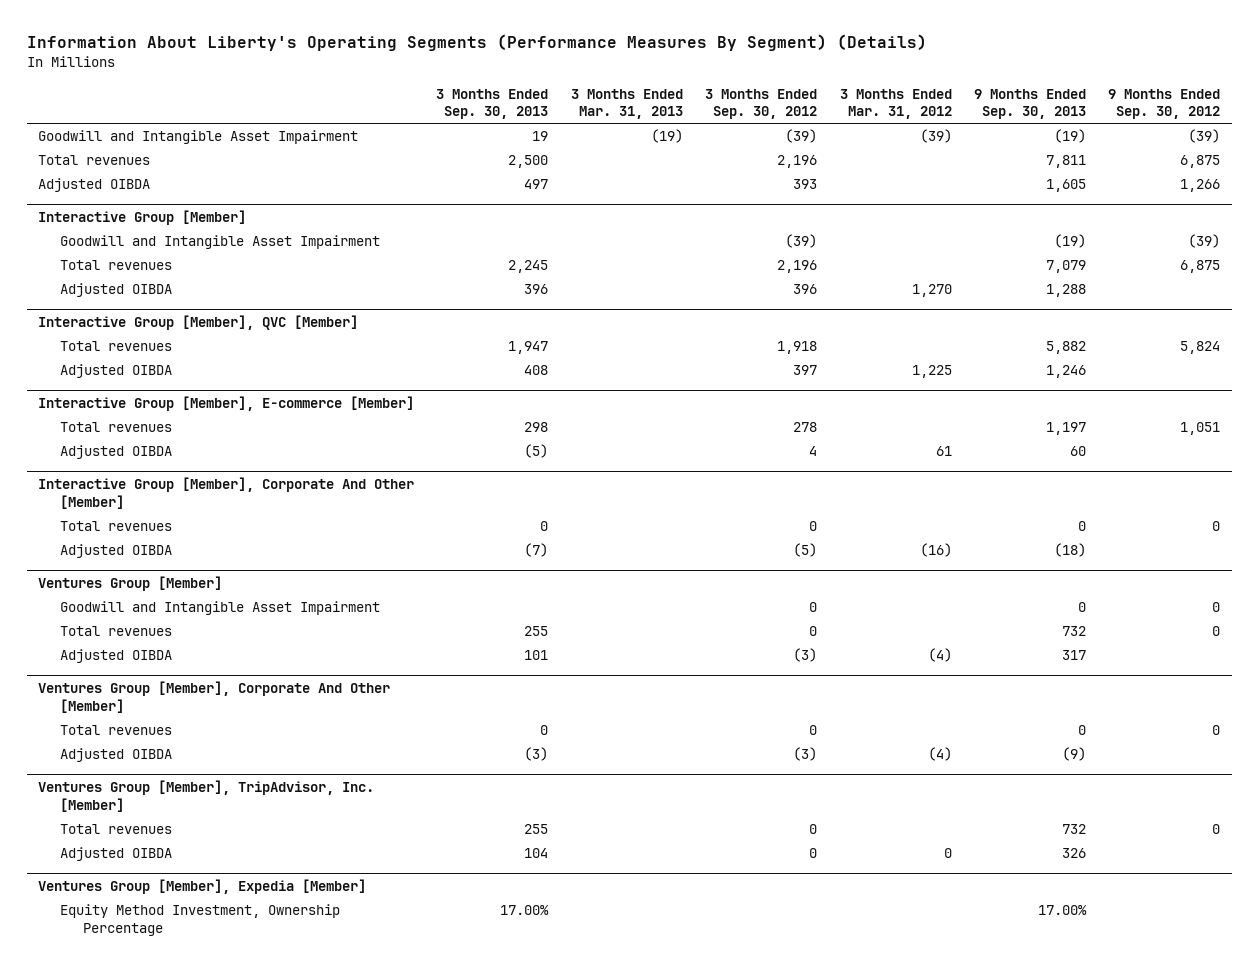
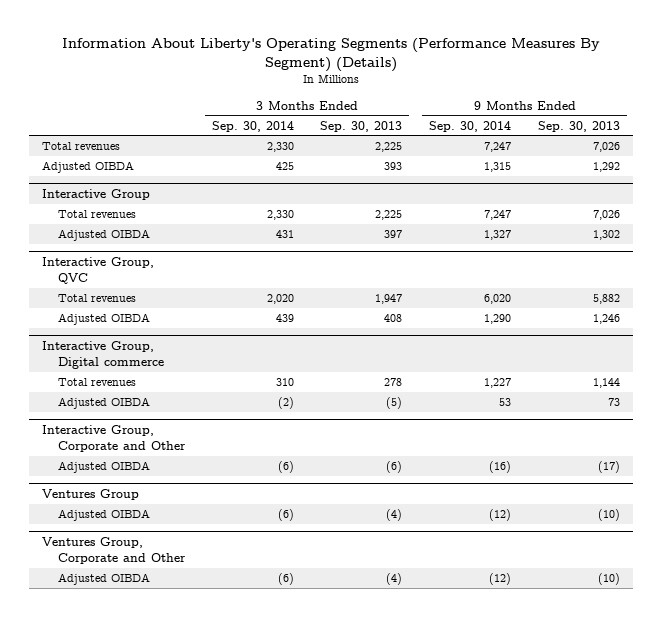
- | 3 Months Ended Sep. 30, 2013 | 3 Months Ended Mar. 31, 2013 | 3 Months Ended Sep. 30, 2012 | 3 Months Ended Mar. 31, 2012 | 9 Months Ended Sep. 30, 2013 | 9 Months Ended Sep. 30, 2012
+ | 3 Months Ended Sep. 30, 2014 | 3 Months Ended Sep. 30, 2013 | 9 Months Ended Sep. 30, 2014 | 9 Months Ended Sep. 30, 2013
- Goodwill and Intangible Asset Impairment | 19 | (19) | (39) | (39) | (19) | (39)
- Total revenues | 2,500 | | 2,196 | | 7,811 | 6,875
- Adjusted OIBDA | 497 | | 393 | | 1,605 | 1,266
- Interactive Group [Member]
- Goodwill and Intangible Asset Impairment | | | (39) | | (19) | (39)
- Total revenues | 2,245 | | 2,196 | | 7,079 | 6,875
- Adjusted OIBDA | 396 | | 396 | 1,270 | 1,288 |
- Interactive Group [Member], QVC [Member]
+ Total revenues | 2,330 | 2,225 | 7,247 | 7,026
+ Adjusted OIBDA | 425 | 393 | 1,315 | 1,292
+ Interactive Group
+ Total revenues | 2,330 | 2,225 | 7,247 | 7,026
+ Adjusted OIBDA | 431 | 397 | 1,327 | 1,302
+ Interactive Group, QVC
- Interactive Group [Member], E-commerce [Member]
- Total revenues | 298 | | 278 | | 1,197 | 1,051
- Adjusted OIBDA | (5) | | 4 | 61 | 60 |
- Interactive Group [Member], Corporate And Other [Member]
- Total revenues | 0 | | 0 | | 0 | 0
- Adjusted OIBDA | (7) | | (5) | (16) | (18) |
- Ventures Group [Member]
- Goodwill and Intangible Asset Impairment | | | 0 | | 0 | 0
- Total revenues | 255 | | 0 | | 732 | 0
- Adjusted OIBDA | 101 | | (3) | (4) | 317 |
- Ventures Group [Member], Corporate And Other [Member]
- Total revenues | 0 | | 0 | | 0 | 0
- Adjusted OIBDA | (3) | | (3) | (4) | (9) |
- Ventures Group [Member], TripAdvisor, Inc. [Member]
- Total revenues | 255 | | 0 | | 732 | 0
- Adjusted OIBDA | 104 | | 0 | 0 | 326 |
- Ventures Group [Member], Expedia [Member]
- Equity Method Investment, Ownership Percentage | 17.00% | | | | 17.00% |
+ Interactive Group, Digital commerce
+ Total revenues | 310 | 278 | 1,227 | 1,144
+ Adjusted OIBDA | (2) | (5) | 53 | 73
+ Interactive Group, Corporate and Other
+ Adjusted OIBDA | (6) | (6) | (16) | (17)
+ Ventures Group
+ Adjusted OIBDA | (6) | (4) | (12) | (10)
+ Ventures Group, Corporate and Other
+ Adjusted OIBDA | (6) | (4) | (12) | (10)

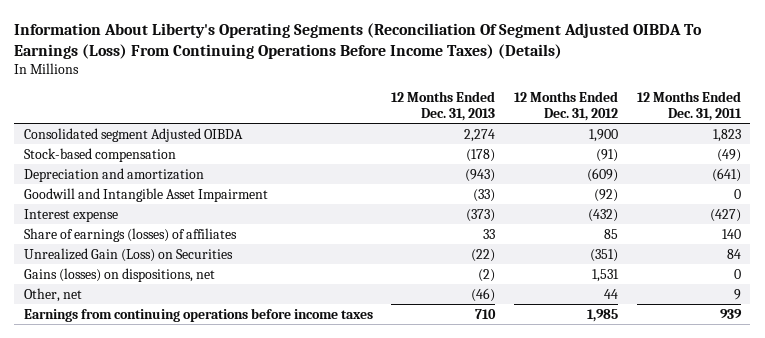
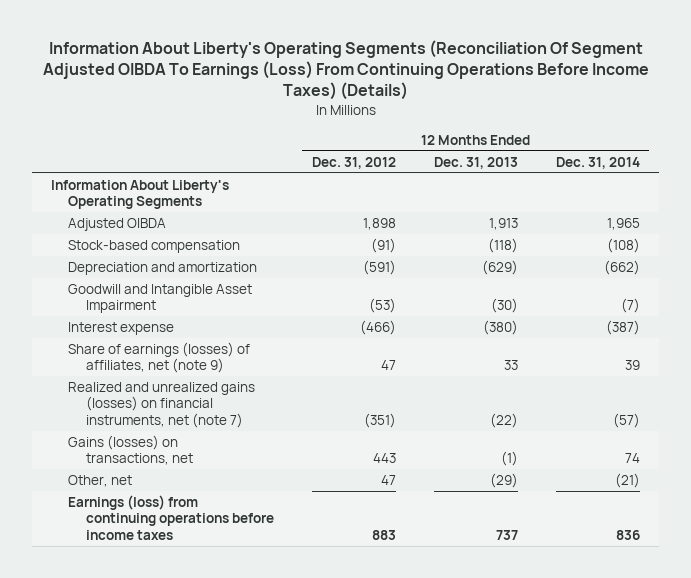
- | 12 Months Ended Dec. 31, 2013 | 12 Months Ended Dec. 31, 2012 | 12 Months Ended Dec. 31, 2011
+ | 12 Months Ended Dec. 31, 2012 | 12 Months Ended Dec. 31, 2013 | 12 Months Ended Dec. 31, 2014
- Consolidated segment Adjusted OIBDA | 2,274 | 1,900 | 1,823
- Stock-based compensation | (178) | (91) | (49)
- Depreciation and amortization | (943) | (609) | (641)
- Goodwill and Intangible Asset Impairment | (33) | (92) | 0
- Interest expense | (373) | (432) | (427)
- Share of earnings (losses) of affiliates | 33 | 85 | 140
- Unrealized Gain (Loss) on Securities | (22) | (351) | 84
- Gains (losses) on dispositions, net | (2) | 1,531 | 0
- Other, net | (46) | 44 | 9
- Earnings from continuing operations before income taxes | 710 | 1,985 | 939
+ Information About Liberty's Operating Segments
+ Adjusted OIBDA | 1,898 | 1,913 | 1,965
+ Stock-based compensation | (91) | (118) | (108)
+ Depreciation and amortization | (591) | (629) | (662)
+ Goodwill and Intangible Asset Impairment | (53) | (30) | (7)
+ Interest expense | (466) | (380) | (387)
+ Share of earnings (losses) of affiliates, net (note 9) | 47 | 33 | 39
+ Realized and unrealized gains (losses) on financial instruments, net (note 7) | (351) | (22) | (57)
+ Gains (losses) on transactions, net | 443 | (1) | 74
+ Other, net | 47 | (29) | (21)
+ Earnings (loss) from continuing operations before income taxes | 883 | 737 | 836

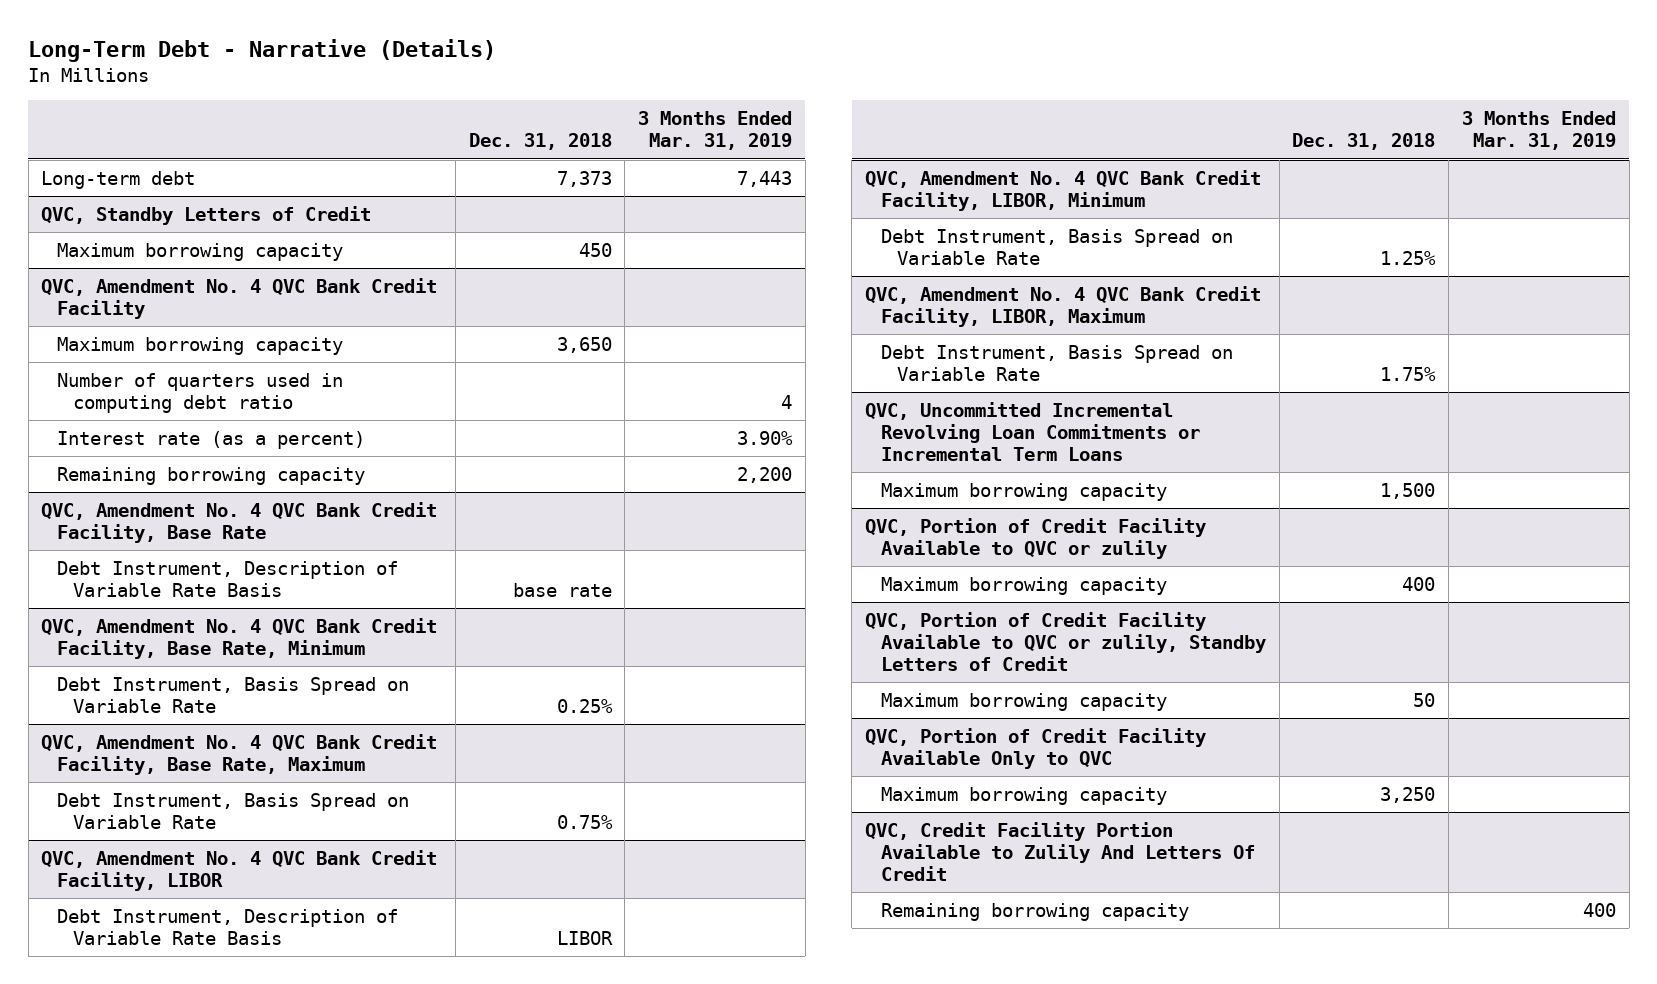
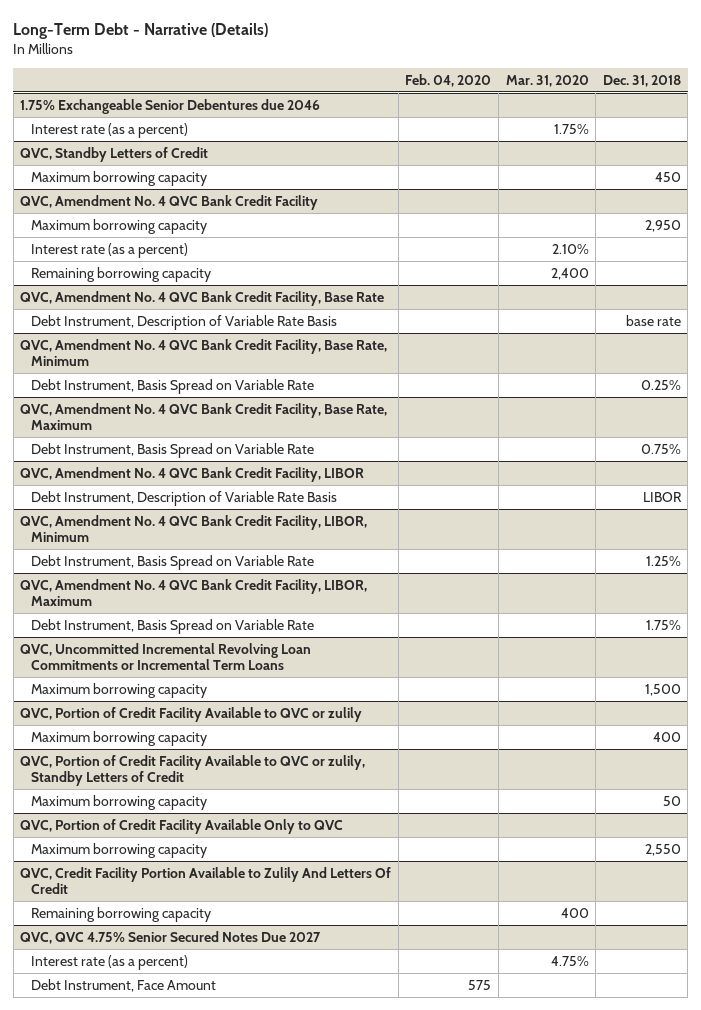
- | Dec. 31, 2018 | 3 Months Ended Mar. 31, 2019
+ | Feb. 04, 2020 | Mar. 31, 2020 | Dec. 31, 2018
- Long-term debt | 7,373 | 7,443
+ 1.75% Exchangeable Senior Debentures due 2046
+ Interest rate (as a percent) | | 1.75% |
@ QVC, Amendment No. 4 QVC Bank Credit Facility
- Maximum borrowing capacity | 3,650 |
- Number of quarters used in computing debt ratio | | 4
+ Maximum borrowing capacity | | | 2,950
@ QVC, Portion of Credit Facility Available Only to QVC
- Maximum borrowing capacity | 3,250 |
+ Maximum borrowing capacity | | | 2,550
+ QVC, QVC 4.75% Senior Secured Notes Due 2027
+ Interest rate (as a percent) | | 4.75% |
+ Debt Instrument, Face Amount | 575 | |

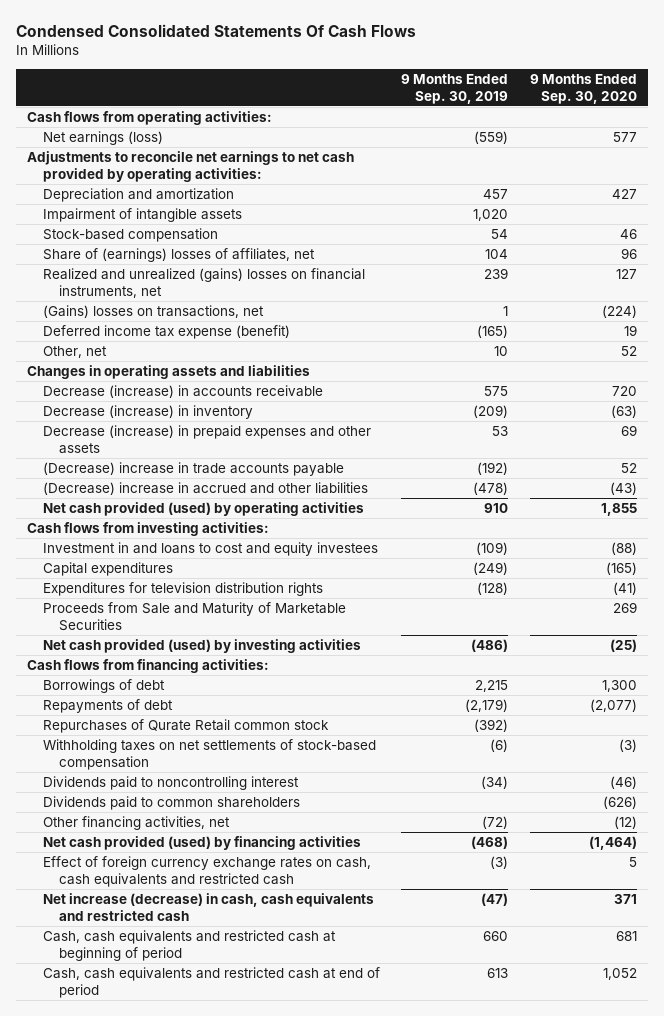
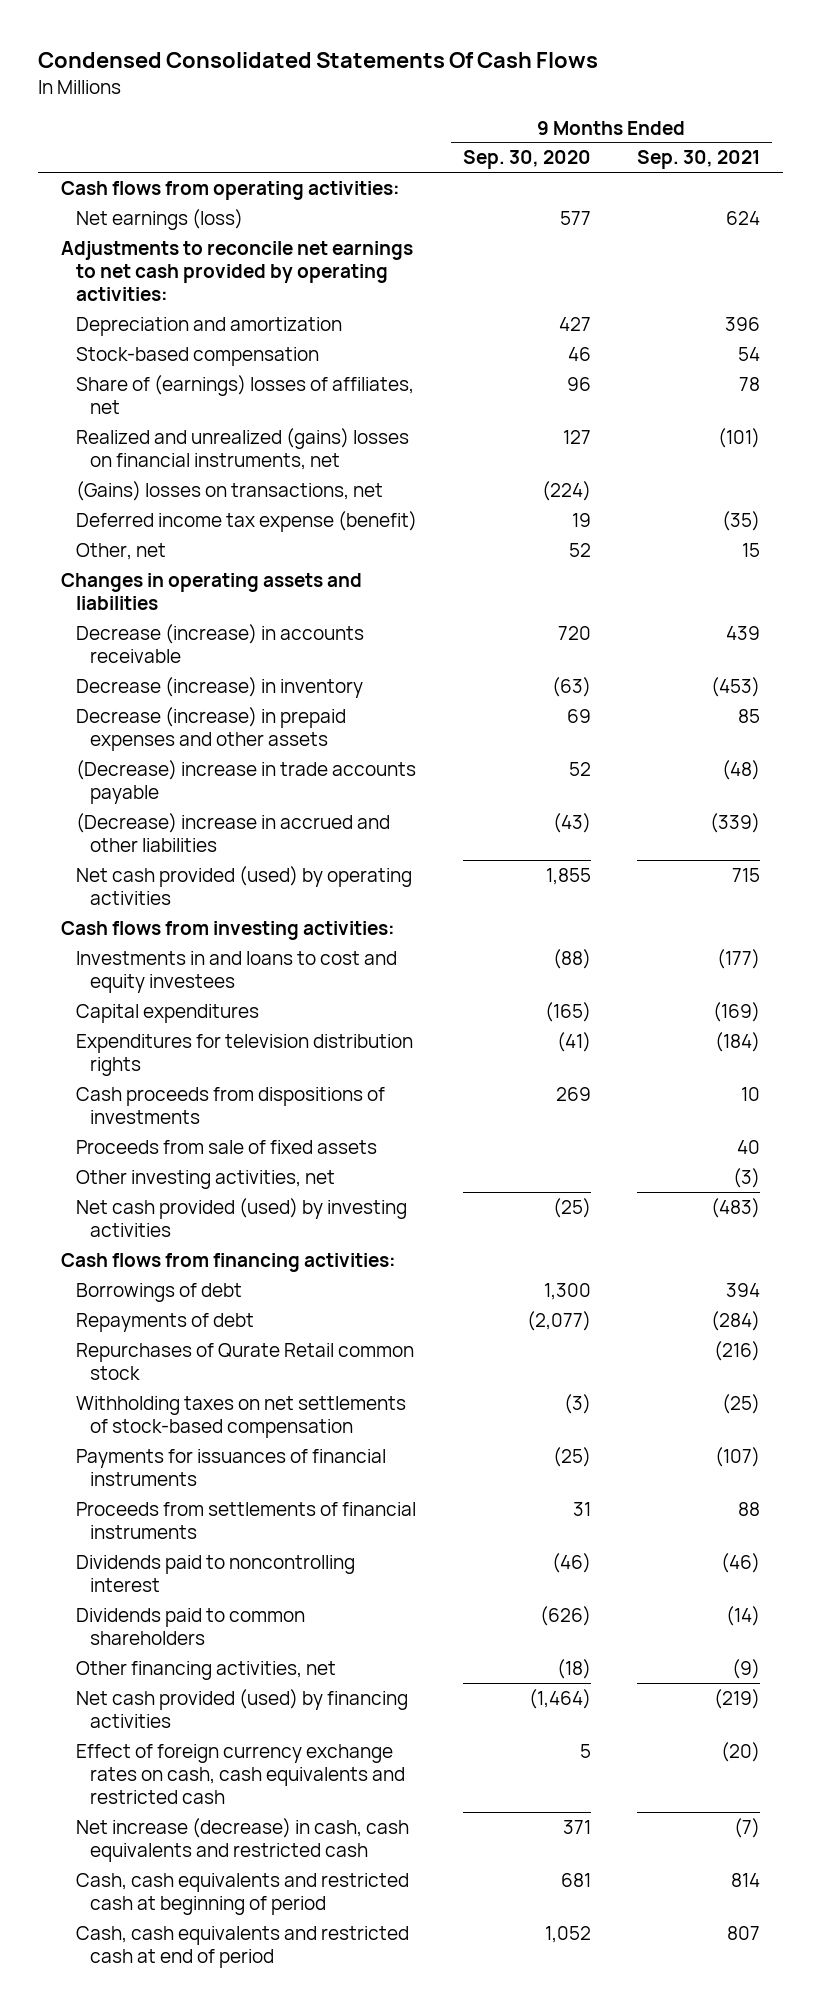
- | 9 Months Ended Sep. 30, 2019 | 9 Months Ended Sep. 30, 2020
+ | 9 Months Ended Sep. 30, 2020 | 9 Months Ended Sep. 30, 2021
- Impairment of intangible assets | 1,020 |
- Investment in and loans to cost and equity investees | (109) | (88)
+ Investments in and loans to cost and equity investees | (88) | (177)
- Proceeds from Sale and Maturity of Marketable Securities | | 269
+ Cash proceeds from dispositions of investments | 269 | 10
+ Proceeds from sale of fixed assets | | 40
+ Other investing activities, net | | (3)
+ Payments for issuances of financial instruments | (25) | (107)
+ Proceeds from settlements of financial instruments | 31 | 88
- Other financing activities, net | (72) | (12)
+ Other financing activities, net | (18) | (9)

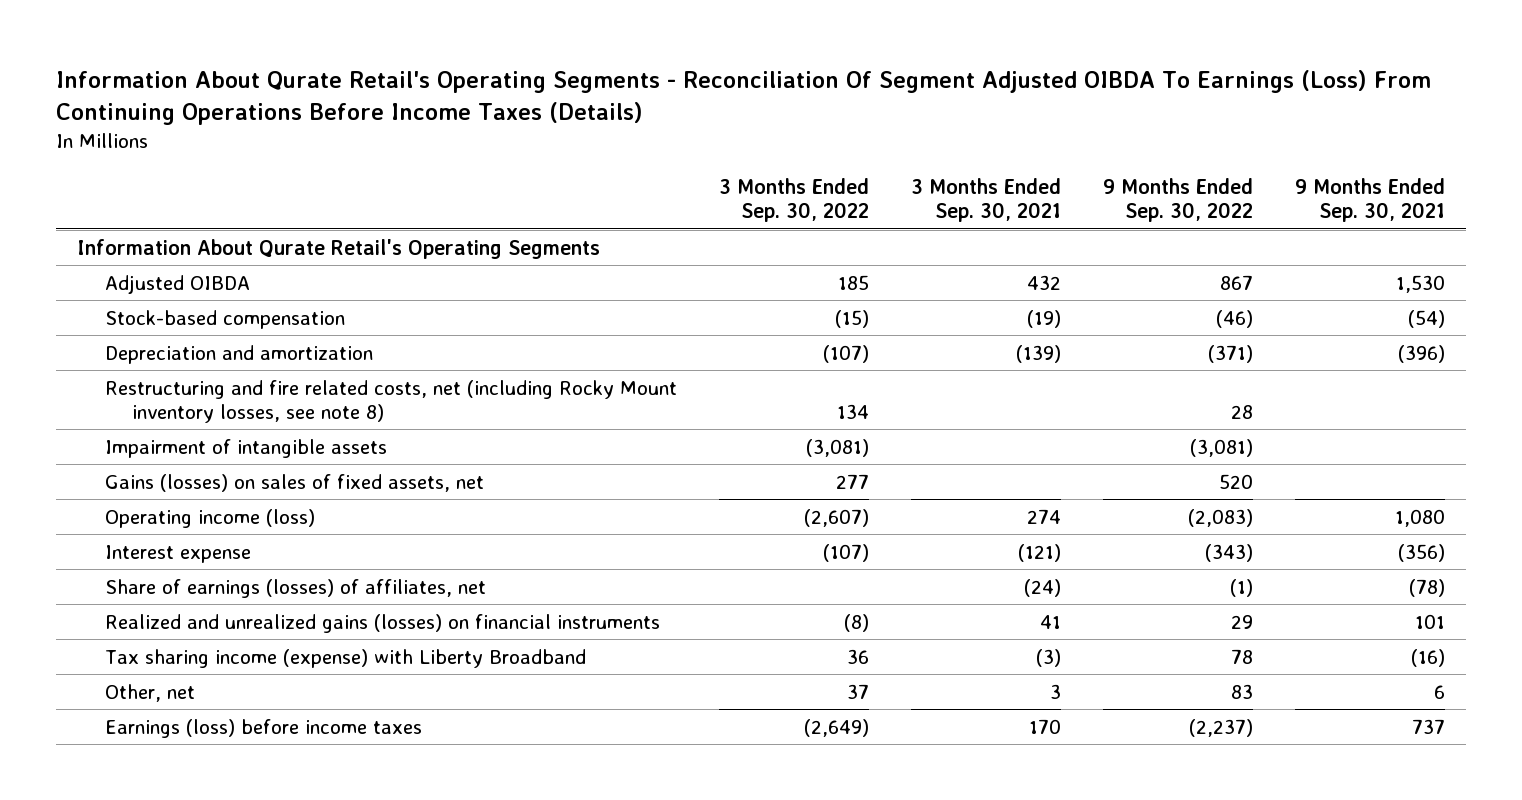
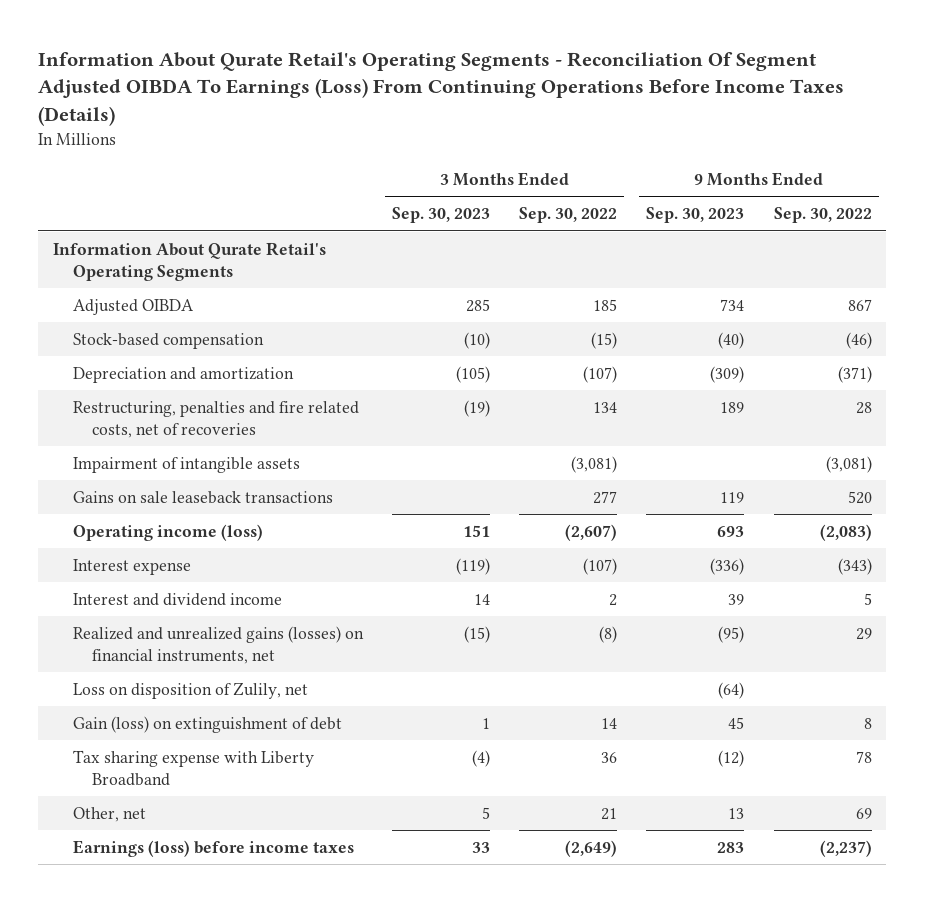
- | 3 Months Ended Sep. 30, 2022 | 3 Months Ended Sep. 30, 2021 | 9 Months Ended Sep. 30, 2022 | 9 Months Ended Sep. 30, 2021
+ | 3 Months Ended Sep. 30, 2023 | 3 Months Ended Sep. 30, 2022 | 9 Months Ended Sep. 30, 2023 | 9 Months Ended Sep. 30, 2022
- Restructuring and fire related costs, net (including Rocky Mount inventory losses, see note 8) | 134 | | 28 |
+ Restructuring, penalties and fire related costs, net of recoveries | (19) | 134 | 189 | 28
- Gains (losses) on sales of fixed assets, net | 277 | | 520 |
+ Gains on sale leaseback transactions | | 277 | 119 | 520
- Share of earnings (losses) of affiliates, net | | (24) | (1) | (78)
- Realized and unrealized gains (losses) on financial instruments | (8) | 41 | 29 | 101
- Tax sharing income (expense) with Liberty Broadband | 36 | (3) | 78 | (16)
- Other, net | 37 | 3 | 83 | 6
+ Interest and dividend income | 14 | 2 | 39 | 5
+ Realized and unrealized gains (losses) on financial instruments, net | (15) | (8) | (95) | 29
+ Loss on disposition of Zulily, net | | | (64) |
+ Gain (loss) on extinguishment of debt | 1 | 14 | 45 | 8
+ Tax sharing expense with Liberty Broadband | (4) | 36 | (12) | 78
+ Other, net | 5 | 21 | 13 | 69

